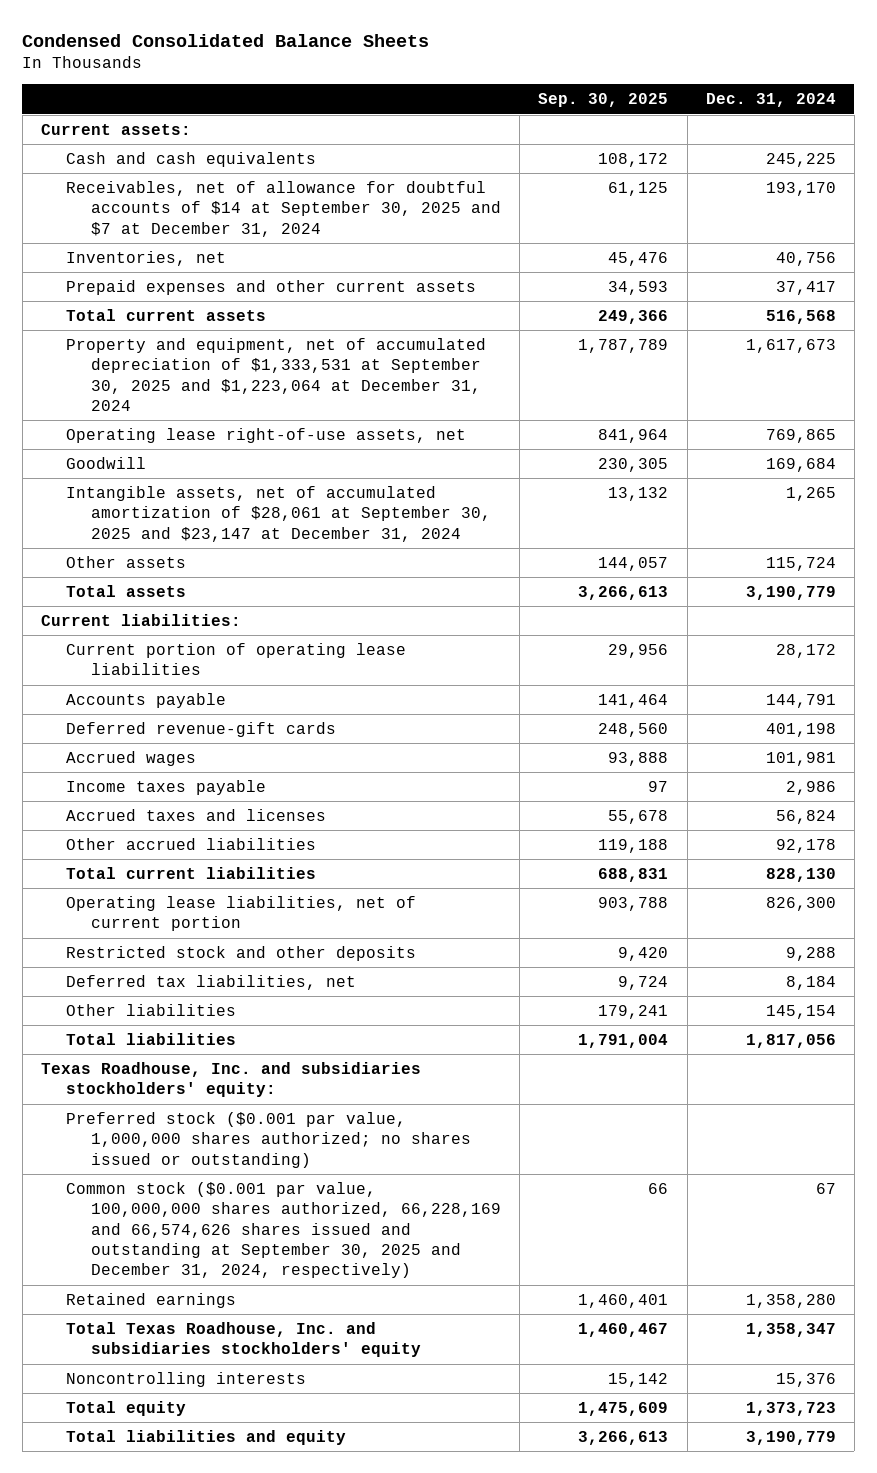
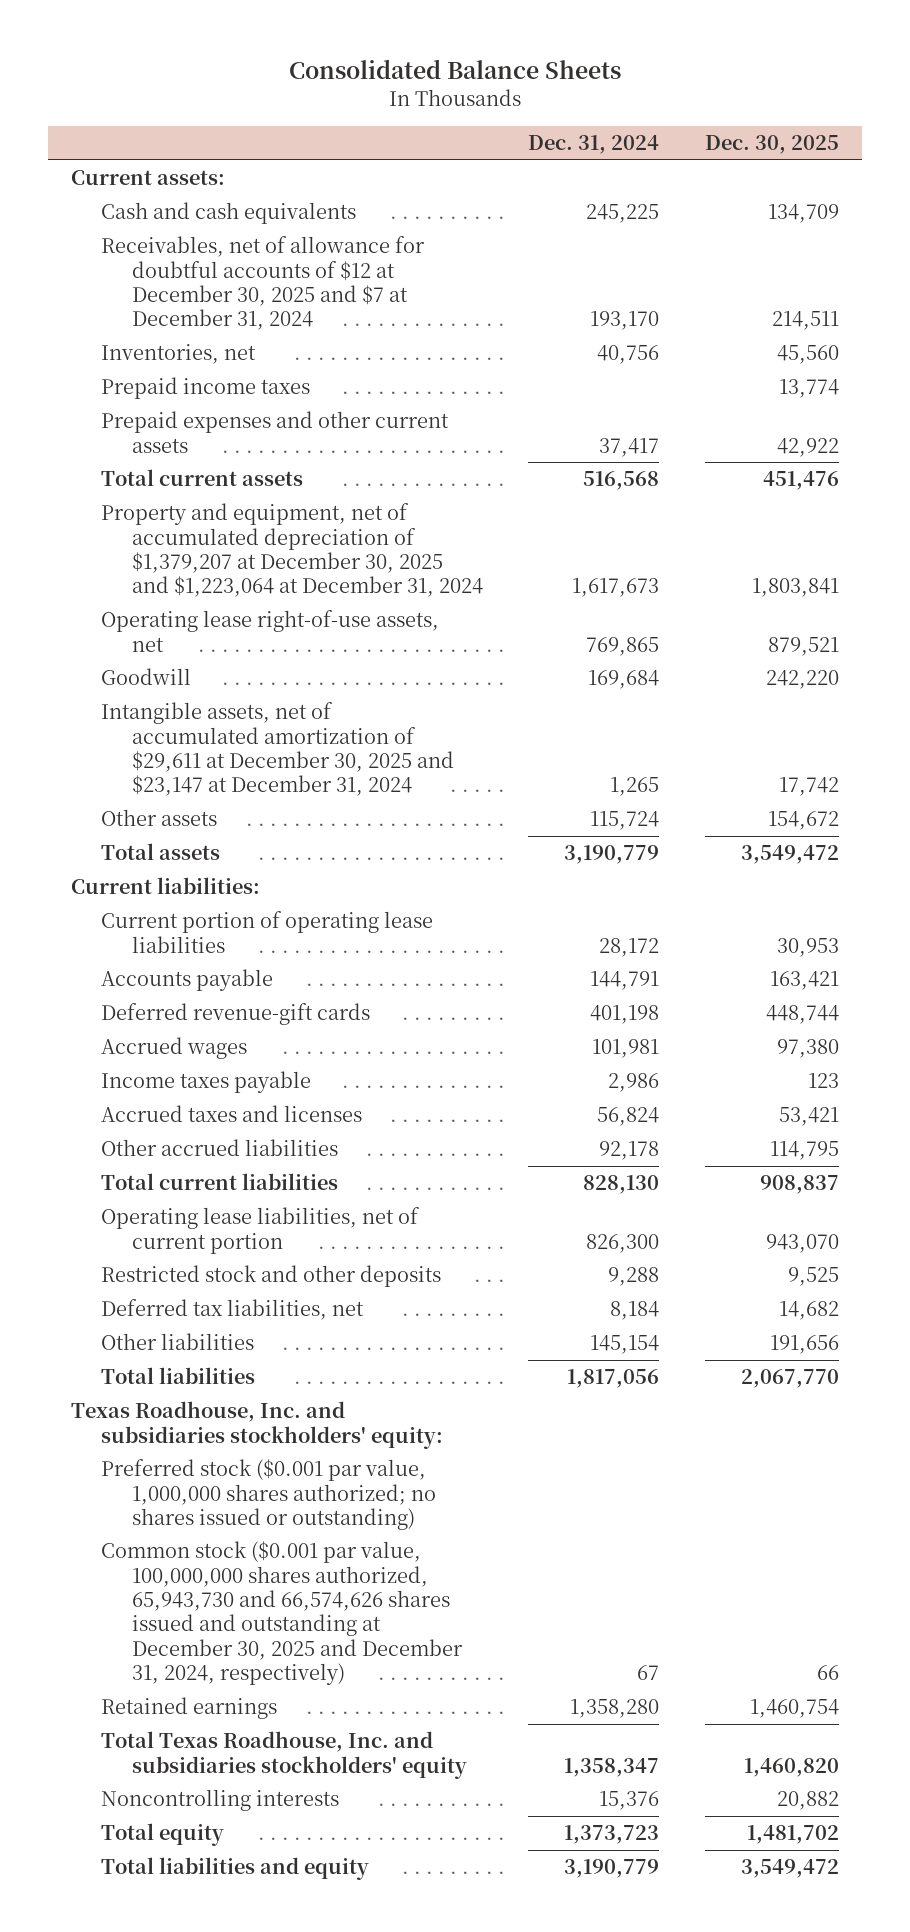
- Condensed Consolidated Balance Sheets
+ Consolidated Balance Sheets
- | Sep. 30, 2025 | Dec. 31, 2024
+ | Dec. 31, 2024 | Dec. 30, 2025
- Receivables, net of allowance for doubtful accounts of $14 at September 30, 2025 and $7 at December 31, 2024 | 61,125 | 193,170
+ Receivables, net of allowance for doubtful accounts of $12 at December 30, 2025 and $7 at December 31, 2024 | 193,170 | 214,511
+ Prepaid income taxes | | 13,774
- Property and equipment, net of accumulated depreciation of $1,333,531 at September 30, 2025 and $1,223,064 at December 31, 2024 | 1,787,789 | 1,617,673
+ Property and equipment, net of accumulated depreciation of $1,379,207 at December 30, 2025 and $1,223,064 at December 31, 2024 | 1,617,673 | 1,803,841
- Intangible assets, net of accumulated amortization of $28,061 at September 30, 2025 and $23,147 at December 31, 2024 | 13,132 | 1,265
+ Intangible assets, net of accumulated amortization of $29,611 at December 30, 2025 and $23,147 at December 31, 2024 | 1,265 | 17,742
- Common stock ($0.001 par value, 100,000,000 shares authorized, 66,228,169 and 66,574,626 shares issued and outstanding at September 30, 2025 and December 31, 2024, respectively) | 66 | 67
+ Common stock ($0.001 par value, 100,000,000 shares authorized, 65,943,730 and 66,574,626 shares issued and outstanding at December 30, 2025 and December 31, 2024, respectively) | 67 | 66

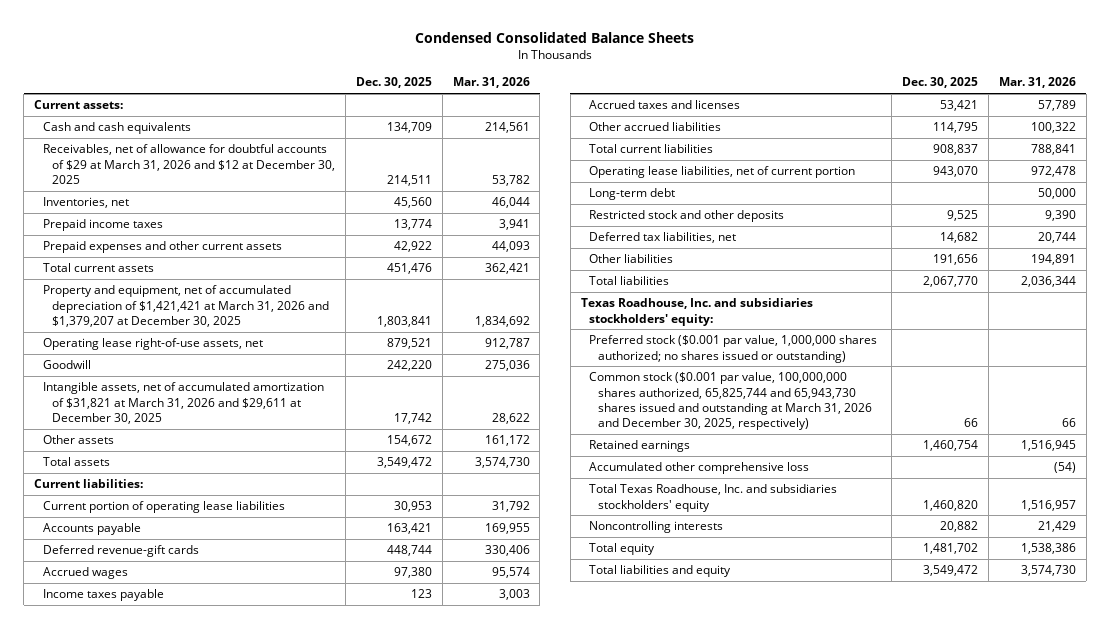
- Consolidated Balance Sheets
+ Condensed Consolidated Balance Sheets
- | Dec. 31, 2024 | Dec. 30, 2025
+ | Dec. 30, 2025 | Mar. 31, 2026
- Receivables, net of allowance for doubtful accounts of $12 at December 30, 2025 and $7 at December 31, 2024 | 193,170 | 214,511
+ Receivables, net of allowance for doubtful accounts of $29 at March 31, 2026 and $12 at December 30, 2025 | 214,511 | 53,782
- Property and equipment, net of accumulated depreciation of $1,379,207 at December 30, 2025 and $1,223,064 at December 31, 2024 | 1,617,673 | 1,803,841
+ Property and equipment, net of accumulated depreciation of $1,421,421 at March 31, 2026 and $1,379,207 at December 30, 2025 | 1,803,841 | 1,834,692
- Intangible assets, net of accumulated amortization of $29,611 at December 30, 2025 and $23,147 at December 31, 2024 | 1,265 | 17,742
+ Intangible assets, net of accumulated amortization of $31,821 at March 31, 2026 and $29,611 at December 30, 2025 | 17,742 | 28,622
+ Long-term debt | | 50,000
- Common stock ($0.001 par value, 100,000,000 shares authorized, 65,943,730 and 66,574,626 shares issued and outstanding at December 30, 2025 and December 31, 2024, respectively) | 67 | 66
+ Common stock ($0.001 par value, 100,000,000 shares authorized, 65,825,744 and 65,943,730 shares issued and outstanding at March 31, 2026 and December 30, 2025, respectively) | 66 | 66
+ Accumulated other comprehensive loss | | (54)

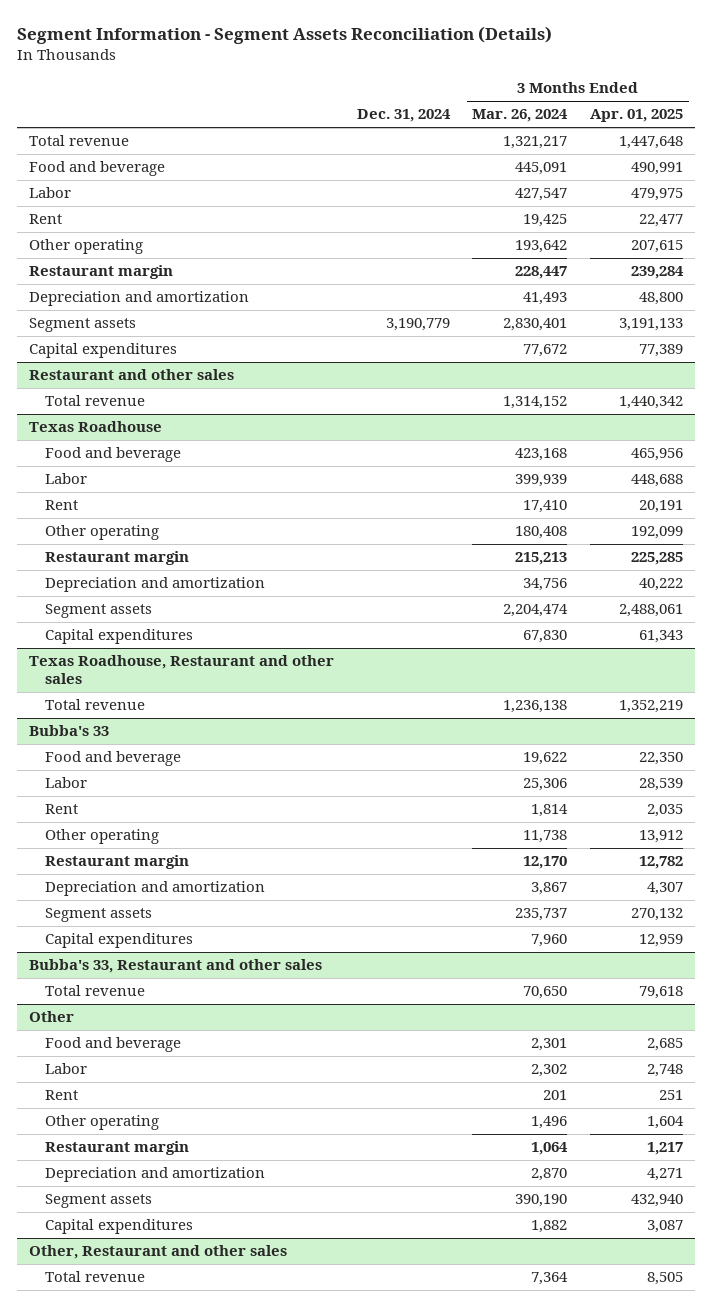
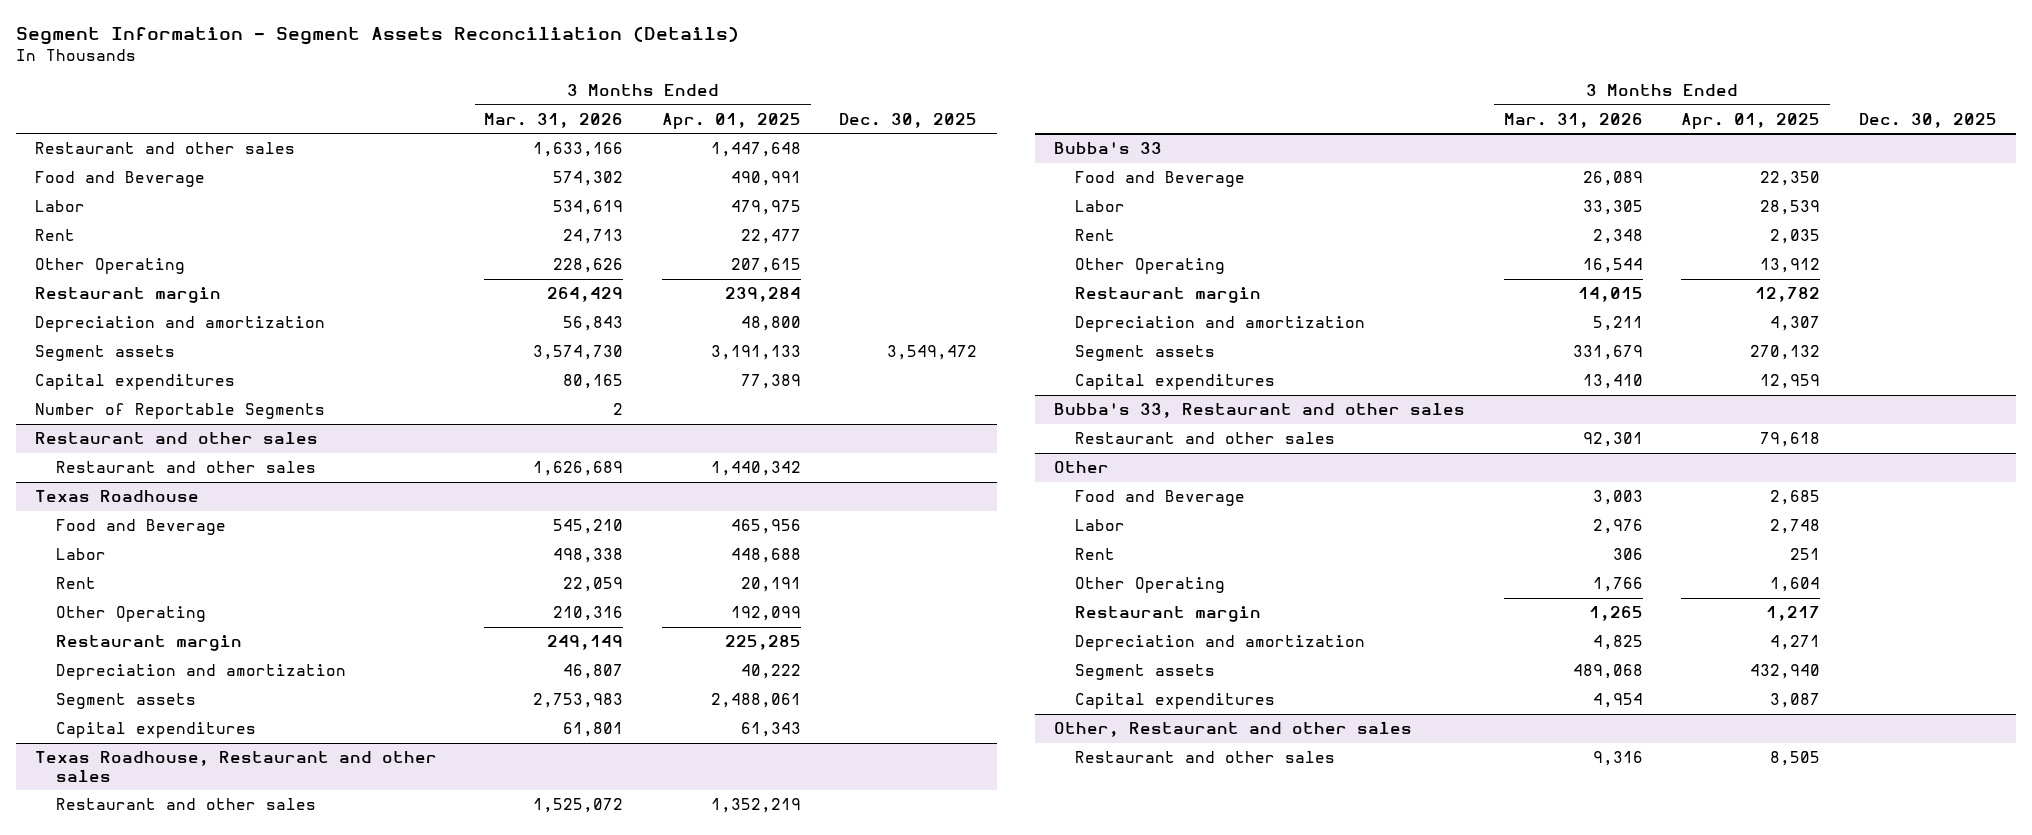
- | Dec. 31, 2024 | 3 Months Ended Mar. 26, 2024 | 3 Months Ended Apr. 01, 2025
+ | 3 Months Ended Mar. 31, 2026 | 3 Months Ended Apr. 01, 2025 | Dec. 30, 2025
- Total revenue | | 1,321,217 | 1,447,648
- Food and beverage | | 445,091 | 490,991
+ Restaurant and other sales | 1,633,166 | 1,447,648 |
+ Food and Beverage | 574,302 | 490,991 |
- Other operating | | 193,642 | 207,615
+ Other Operating | 228,626 | 207,615 |
+ Number of Reportable Segments | 2 | |
@ Restaurant and other sales
- Total revenue | | 1,314,152 | 1,440,342
+ Restaurant and other sales | 1,626,689 | 1,440,342 |
@ Texas Roadhouse
- Food and beverage | | 423,168 | 465,956
+ Food and Beverage | 545,210 | 465,956 |
- Other operating | | 180,408 | 192,099
+ Other Operating | 210,316 | 192,099 |
@ Texas Roadhouse, Restaurant and other sales
- Total revenue | | 1,236,138 | 1,352,219
+ Restaurant and other sales | 1,525,072 | 1,352,219 |
@ Bubba's 33
- Food and beverage | | 19,622 | 22,350
+ Food and Beverage | 26,089 | 22,350 |
- Other operating | | 11,738 | 13,912
+ Other Operating | 16,544 | 13,912 |
@ Bubba's 33, Restaurant and other sales
- Total revenue | | 70,650 | 79,618
+ Restaurant and other sales | 92,301 | 79,618 |
@ Other
- Food and beverage | | 2,301 | 2,685
+ Food and Beverage | 3,003 | 2,685 |
- Other operating | | 1,496 | 1,604
+ Other Operating | 1,766 | 1,604 |
@ Other, Restaurant and other sales
- Total revenue | | 7,364 | 8,505
+ Restaurant and other sales | 9,316 | 8,505 |

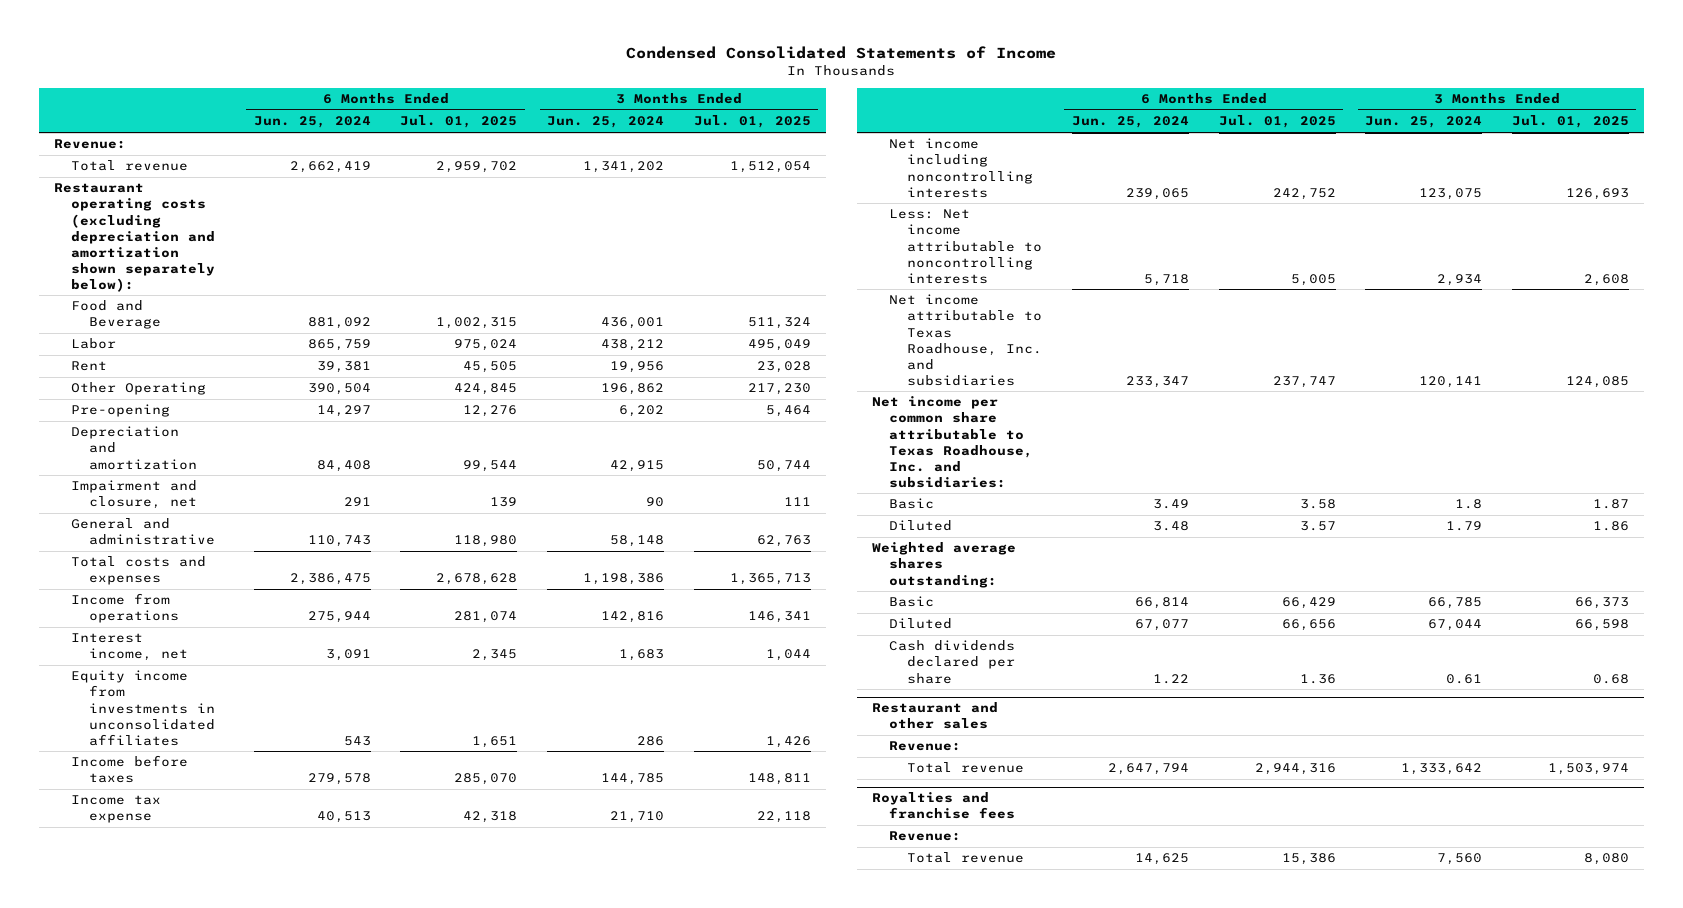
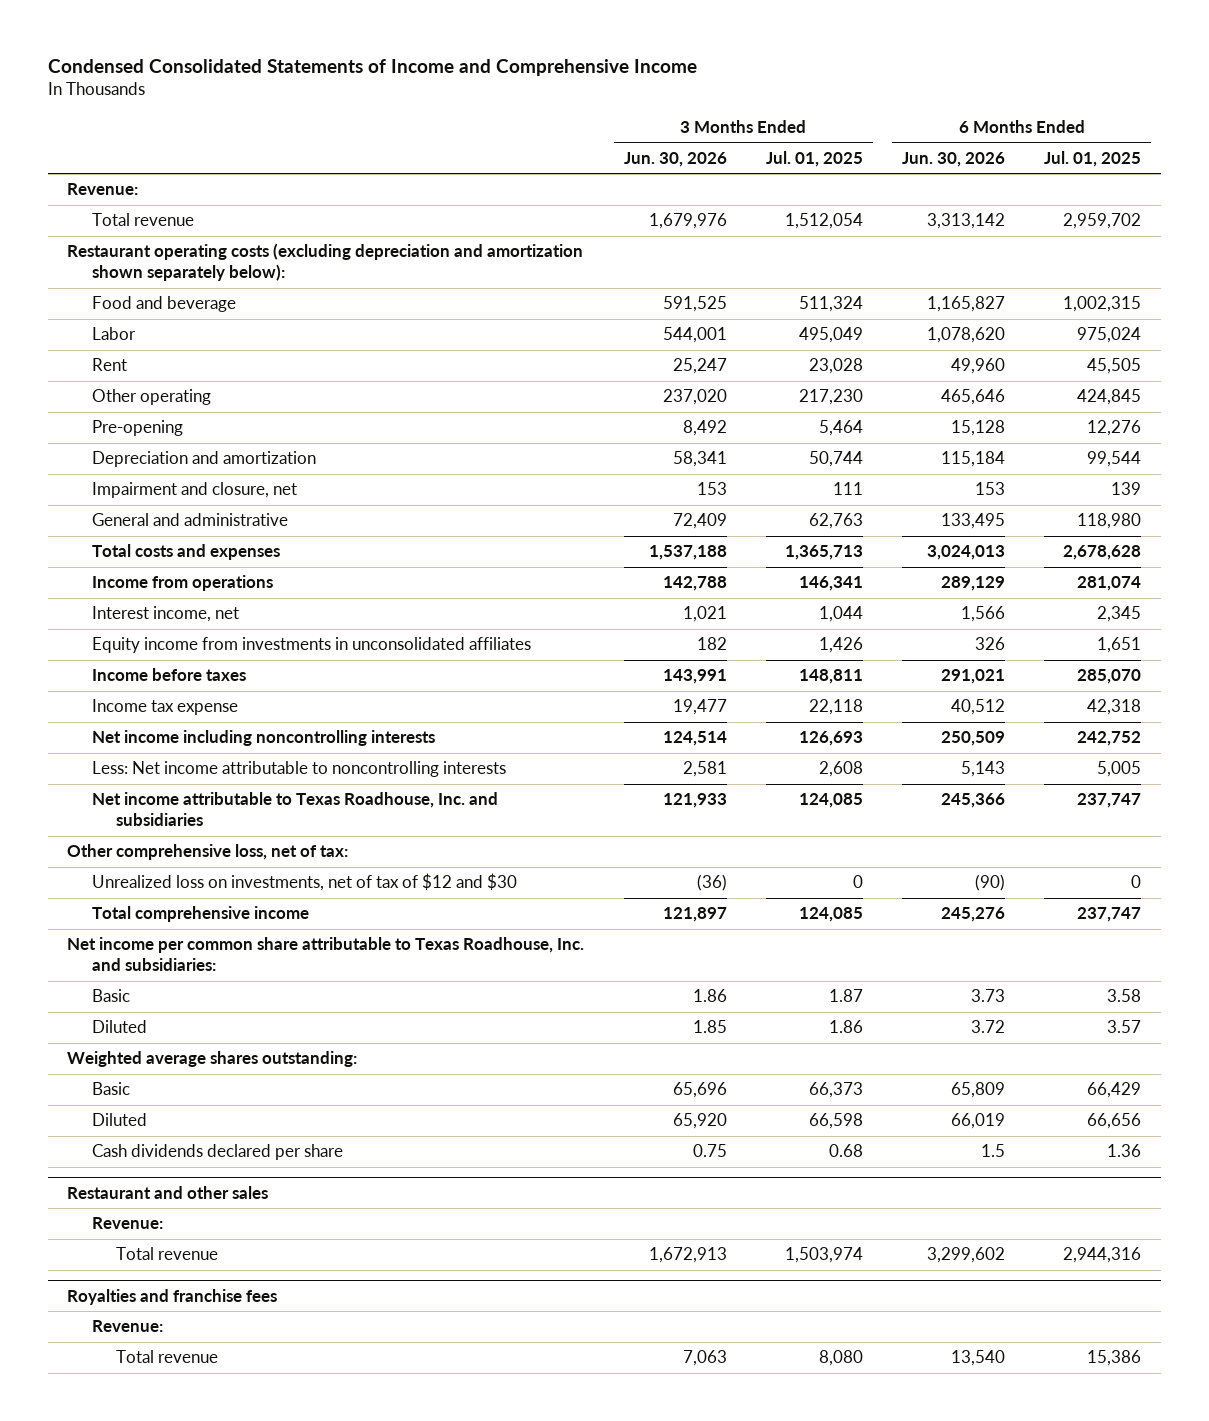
- Condensed Consolidated Statements of Income
+ Condensed Consolidated Statements of Income and Comprehensive Income
- | 6 Months Ended Jun. 25, 2024 | 6 Months Ended Jul. 01, 2025 | 3 Months Ended Jun. 25, 2024 | 3 Months Ended Jul. 01, 2025
+ | 3 Months Ended Jun. 30, 2026 | 3 Months Ended Jul. 01, 2025 | 6 Months Ended Jun. 30, 2026 | 6 Months Ended Jul. 01, 2025
- Food and Beverage | 881,092 | 1,002,315 | 436,001 | 511,324
+ Food and beverage | 591,525 | 511,324 | 1,165,827 | 1,002,315
- Other Operating | 390,504 | 424,845 | 196,862 | 217,230
+ Other operating | 237,020 | 217,230 | 465,646 | 424,845
+ Other comprehensive loss, net of tax:
+ Unrealized loss on investments, net of tax of $12 and $30 | (36) | 0 | (90) | 0
+ Total comprehensive income | 121,897 | 124,085 | 245,276 | 237,747

